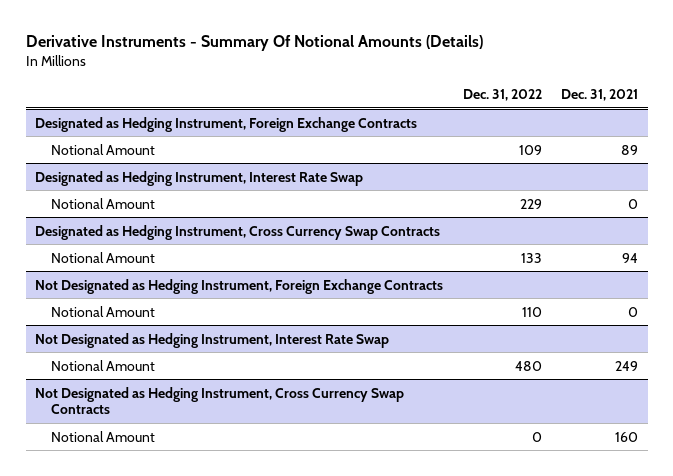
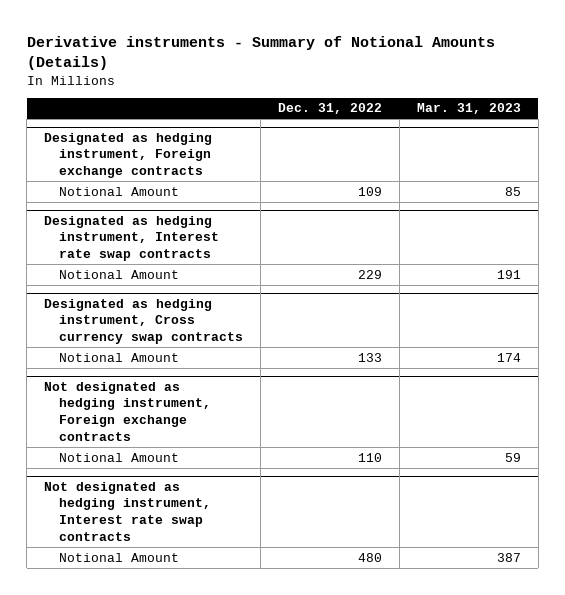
- Derivative Instruments - Summary Of Notional Amounts (Details)
+ Derivative instruments - Summary of Notional Amounts (Details)
- | Dec. 31, 2022 | Dec. 31, 2021
+ | Dec. 31, 2022 | Mar. 31, 2023
- Designated as Hedging Instrument, Foreign Exchange Contracts
+ Designated as hedging instrument, Foreign exchange contracts
- Designated as Hedging Instrument, Interest Rate Swap
+ Designated as hedging instrument, Interest rate swap contracts
- Designated as Hedging Instrument, Cross Currency Swap Contracts
+ Designated as hedging instrument, Cross currency swap contracts
- Not Designated as Hedging Instrument, Foreign Exchange Contracts
+ Not designated as hedging instrument, Foreign exchange contracts
- Not Designated as Hedging Instrument, Interest Rate Swap
+ Not designated as hedging instrument, Interest rate swap contracts
- Not Designated as Hedging Instrument, Cross Currency Swap Contracts
- Notional Amount | 0 | 160

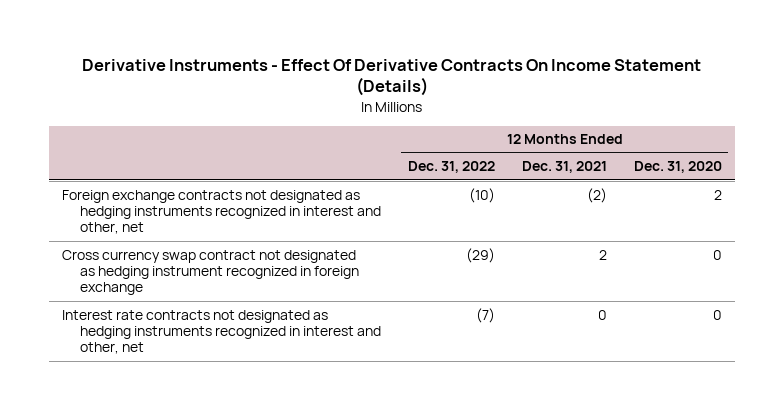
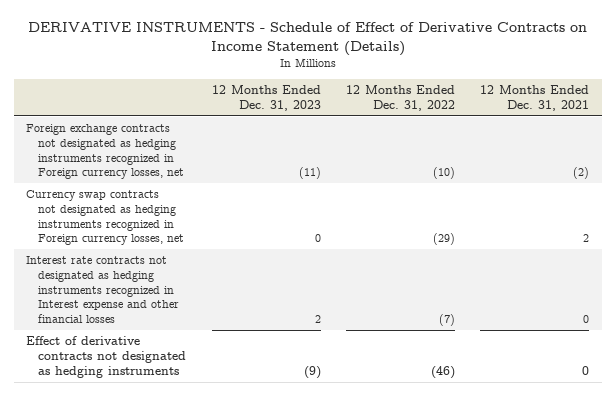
- Derivative Instruments - Effect Of Derivative Contracts On Income Statement (Details)
+ DERIVATIVE INSTRUMENTS - Schedule of Effect of Derivative Contracts on Income Statement (Details)
- | 12 Months Ended Dec. 31, 2022 | 12 Months Ended Dec. 31, 2021 | 12 Months Ended Dec. 31, 2020
+ | 12 Months Ended Dec. 31, 2023 | 12 Months Ended Dec. 31, 2022 | 12 Months Ended Dec. 31, 2021
- Foreign exchange contracts not designated as hedging instruments recognized in interest and other, net | (10) | (2) | 2
- Cross currency swap contract not designated as hedging instrument recognized in foreign exchange | (29) | 2 | 0
- Interest rate contracts not designated as hedging instruments recognized in interest and other, net | (7) | 0 | 0
+ Foreign exchange contracts not designated as hedging instruments recognized in Foreign currency losses, net | (11) | (10) | (2)
+ Currency swap contracts not designated as hedging instruments recognized in Foreign currency losses, net | 0 | (29) | 2
+ Interest rate contracts not designated as hedging instruments recognized in Interest expense and other financial losses | 2 | (7) | 0
+ Effect of derivative contracts not designated as hedging instruments | (9) | (46) | 0

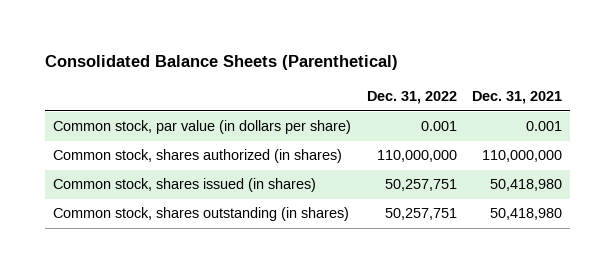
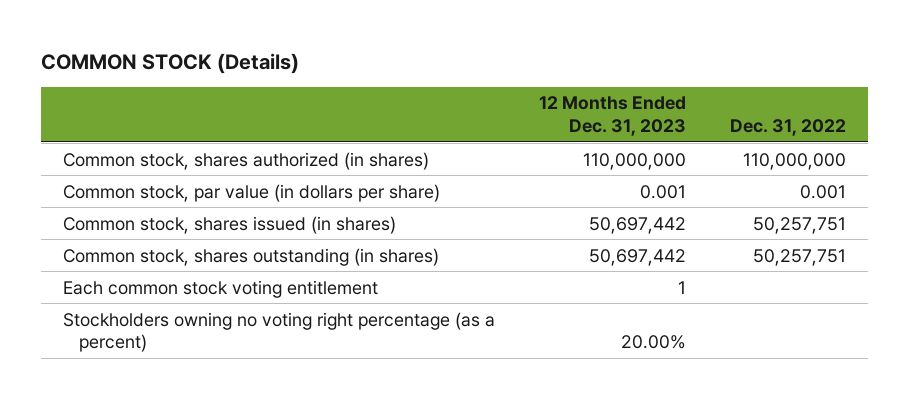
- Consolidated Balance Sheets (Parenthetical)
+ COMMON STOCK (Details)
- | Dec. 31, 2022 | Dec. 31, 2021
+ | 12 Months Ended Dec. 31, 2023 | Dec. 31, 2022
moved down: Common stock, par value (in dollars per share) | 0.001 | 0.001
+ Each common stock voting entitlement | 1 |
+ Stockholders owning no voting right percentage (as a percent) | 20.00% |

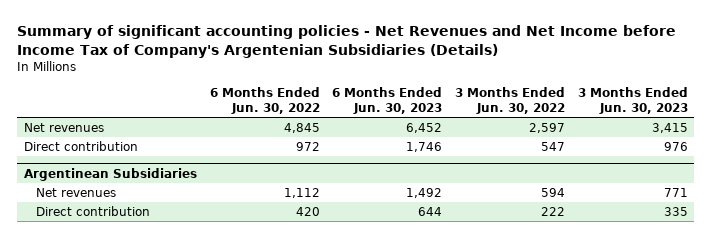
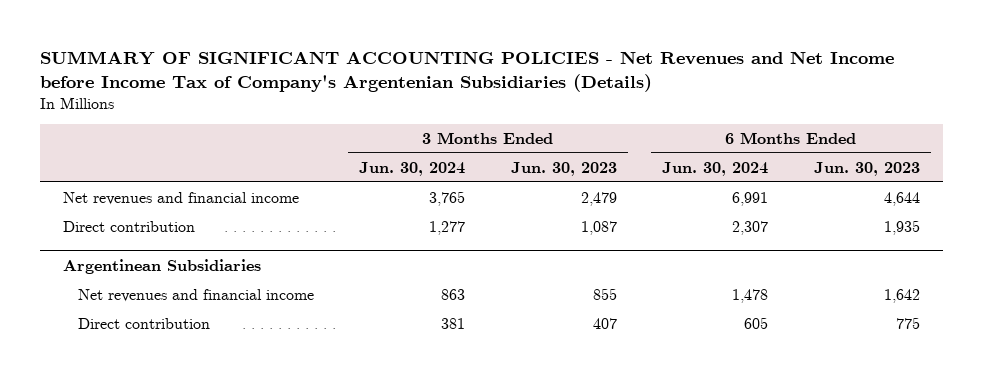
- Summary of significant accounting policies - Net Revenues and Net Income before Income Tax of Company's Argentenian Subsidiaries (Details)
+ SUMMARY OF SIGNIFICANT ACCOUNTING POLICIES - Net Revenues and Net Income before Income Tax of Company's Argentenian Subsidiaries (Details)
- | 6 Months Ended Jun. 30, 2022 | 6 Months Ended Jun. 30, 2023 | 3 Months Ended Jun. 30, 2022 | 3 Months Ended Jun. 30, 2023
+ | 3 Months Ended Jun. 30, 2024 | 3 Months Ended Jun. 30, 2023 | 6 Months Ended Jun. 30, 2024 | 6 Months Ended Jun. 30, 2023
- Net revenues | 4,845 | 6,452 | 2,597 | 3,415
- Direct contribution | 972 | 1,746 | 547 | 976
+ Net revenues and financial income | 3,765 | 2,479 | 6,991 | 4,644
+ Direct contribution | 1,277 | 1,087 | 2,307 | 1,935
@ Argentinean Subsidiaries
- Net revenues | 1,112 | 1,492 | 594 | 771
- Direct contribution | 420 | 644 | 222 | 335
+ Net revenues and financial income | 863 | 855 | 1,478 | 1,642
+ Direct contribution | 381 | 407 | 605 | 775

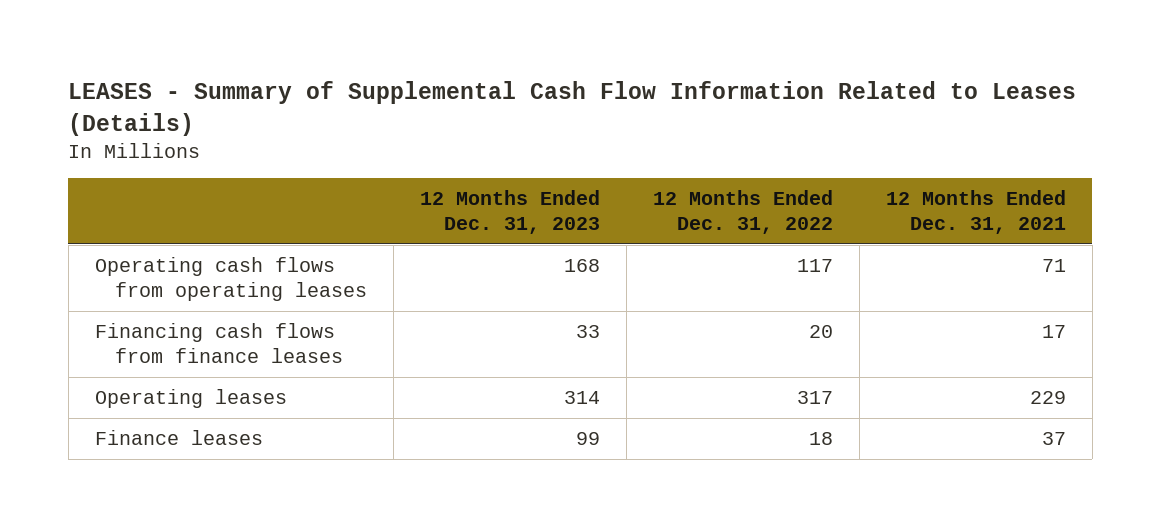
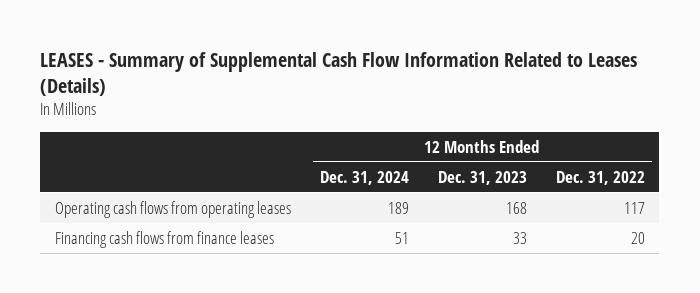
- | 12 Months Ended Dec. 31, 2023 | 12 Months Ended Dec. 31, 2022 | 12 Months Ended Dec. 31, 2021
+ | 12 Months Ended Dec. 31, 2024 | 12 Months Ended Dec. 31, 2023 | 12 Months Ended Dec. 31, 2022
- Operating leases | 314 | 317 | 229
- Finance leases | 99 | 18 | 37

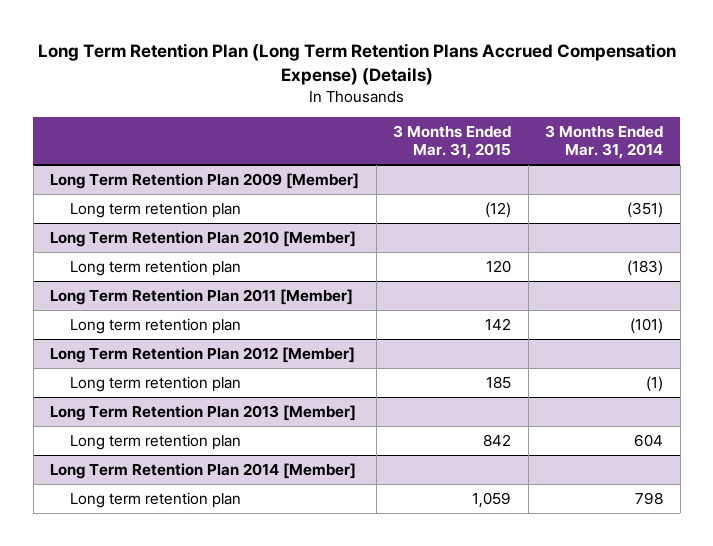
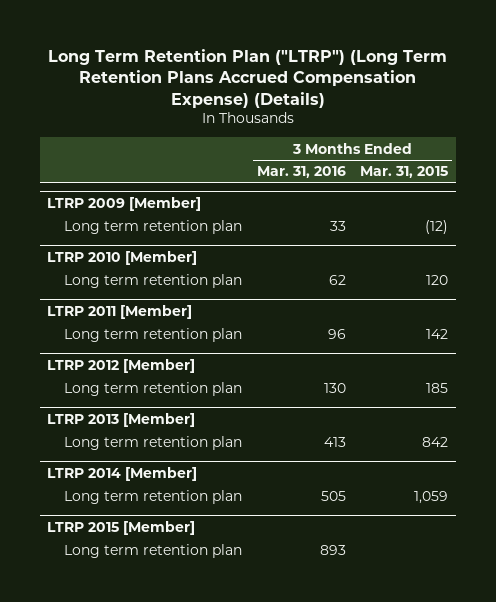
- Long Term Retention Plan (Long Term Retention Plans Accrued Compensation Expense) (Details)
+ Long Term Retention Plan ("LTRP") (Long Term Retention Plans Accrued Compensation Expense) (Details)
- | 3 Months Ended Mar. 31, 2015 | 3 Months Ended Mar. 31, 2014
+ | 3 Months Ended Mar. 31, 2016 | 3 Months Ended Mar. 31, 2015
- Long Term Retention Plan 2009 [Member]
+ LTRP 2009 [Member]
- Long Term Retention Plan 2010 [Member]
+ LTRP 2010 [Member]
- Long Term Retention Plan 2011 [Member]
+ LTRP 2011 [Member]
- Long Term Retention Plan 2012 [Member]
+ LTRP 2012 [Member]
- Long Term Retention Plan 2013 [Member]
+ LTRP 2013 [Member]
- Long Term Retention Plan 2014 [Member]
+ LTRP 2014 [Member]
+ LTRP 2015 [Member]
+ Long term retention plan | 893 |

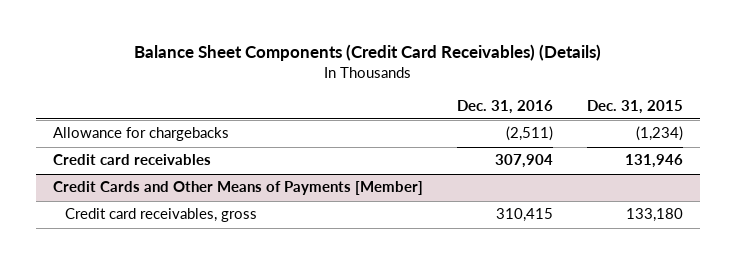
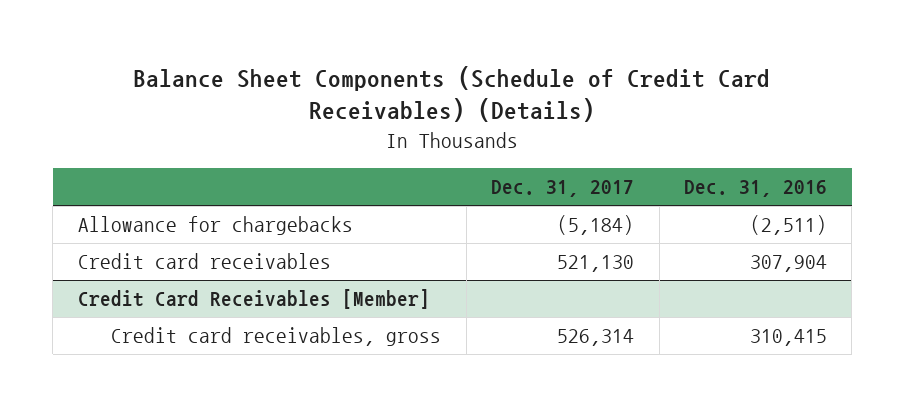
- Balance Sheet Components (Credit Card Receivables) (Details)
+ Balance Sheet Components (Schedule of Credit Card Receivables) (Details)
- | Dec. 31, 2016 | Dec. 31, 2015
+ | Dec. 31, 2017 | Dec. 31, 2016
- Credit Cards and Other Means of Payments [Member]
+ Credit Card Receivables [Member]

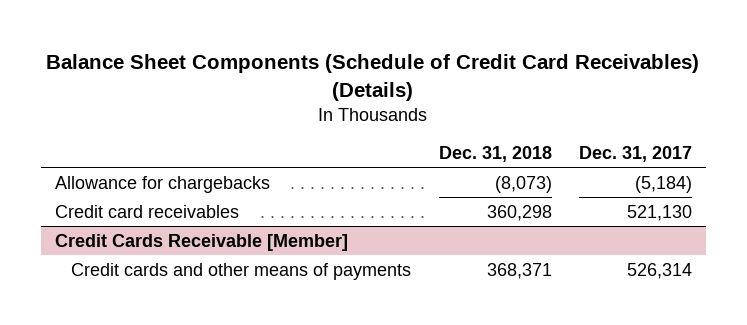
- | Dec. 31, 2017 | Dec. 31, 2016
+ | Dec. 31, 2018 | Dec. 31, 2017
- Credit Card Receivables [Member]
- Credit card receivables, gross | 526,314 | 310,415
+ Credit Cards Receivable [Member]
+ Credit cards and other means of payments | 368,371 | 526,314

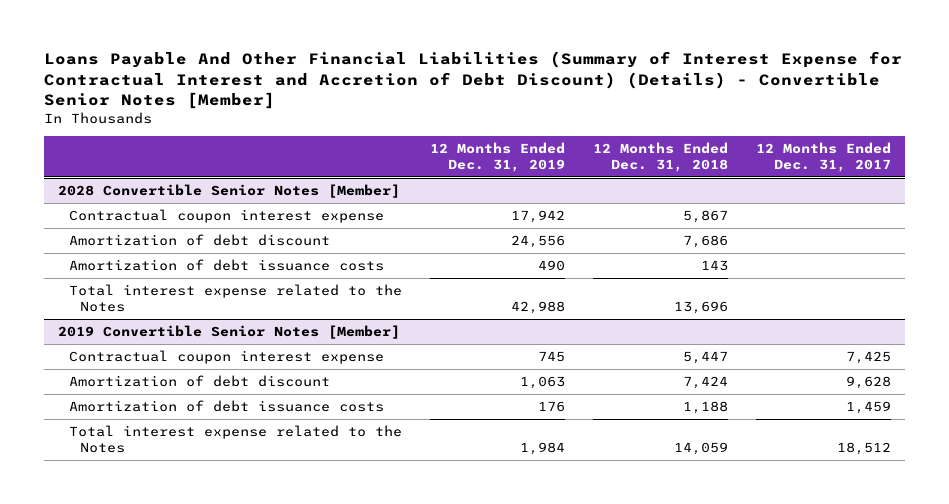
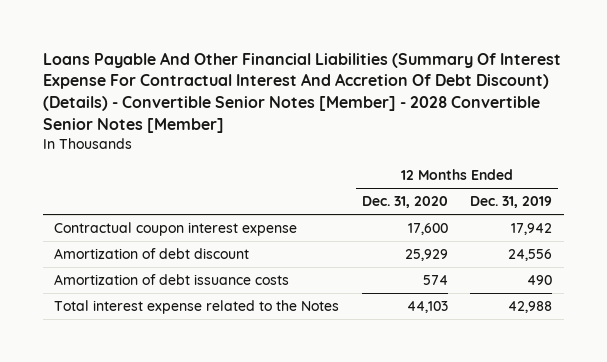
- Loans Payable And Other Financial Liabilities (Summary of Interest Expense for Contractual Interest and Accretion of Debt Discount) (Details) - Convertible Senior Notes [Member]
+ Loans Payable And Other Financial Liabilities (Summary Of Interest Expense For Contractual Interest And Accretion Of Debt Discount) (Details) - Convertible Senior Notes [Member] - 2028 Convertible Senior Notes [Member]
- | 12 Months Ended Dec. 31, 2019 | 12 Months Ended Dec. 31, 2018 | 12 Months Ended Dec. 31, 2017
+ | 12 Months Ended Dec. 31, 2020 | 12 Months Ended Dec. 31, 2019
- 2028 Convertible Senior Notes [Member]
- 2019 Convertible Senior Notes [Member]
- Contractual coupon interest expense | 745 | 5,447 | 7,425
- Amortization of debt discount | 1,063 | 7,424 | 9,628
- Amortization of debt issuance costs | 176 | 1,188 | 1,459
- Total interest expense related to the Notes | 1,984 | 14,059 | 18,512

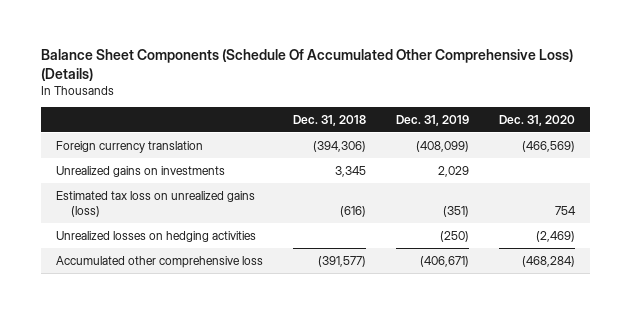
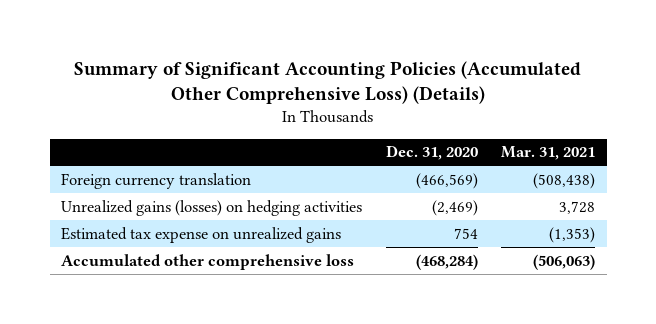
- Balance Sheet Components (Schedule Of Accumulated Other Comprehensive Loss) (Details)
+ Summary of Significant Accounting Policies (Accumulated Other Comprehensive Loss) (Details)
- | Dec. 31, 2018 | Dec. 31, 2019 | Dec. 31, 2020
+ | Dec. 31, 2020 | Mar. 31, 2021
- Unrealized gains on investments | 3,345 | 2,029 |
- Estimated tax loss on unrealized gains (loss) | (616) | (351) | 754
- Unrealized losses on hedging activities | | (250) | (2,469)
+ Unrealized gains (losses) on hedging activities | (2,469) | 3,728
+ Estimated tax expense on unrealized gains | 754 | (1,353)

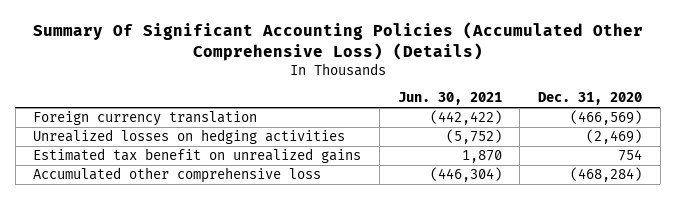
- Summary of Significant Accounting Policies (Accumulated Other Comprehensive Loss) (Details)
+ Summary Of Significant Accounting Policies (Accumulated Other Comprehensive Loss) (Details)
- | Dec. 31, 2020 | Mar. 31, 2021
+ | Jun. 30, 2021 | Dec. 31, 2020
- Unrealized gains (losses) on hedging activities | (2,469) | 3,728
- Estimated tax expense on unrealized gains | 754 | (1,353)
+ Unrealized losses on hedging activities | (5,752) | (2,469)
+ Estimated tax benefit on unrealized gains | 1,870 | 754

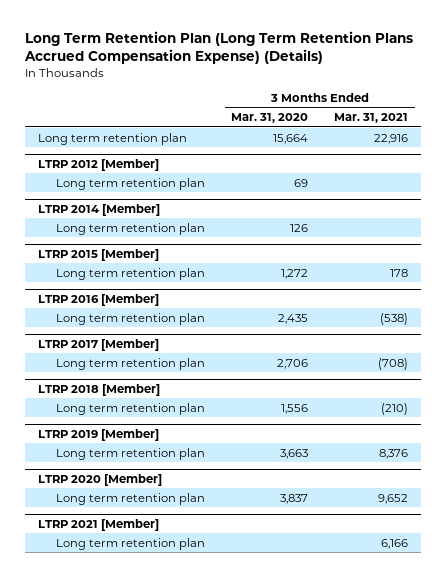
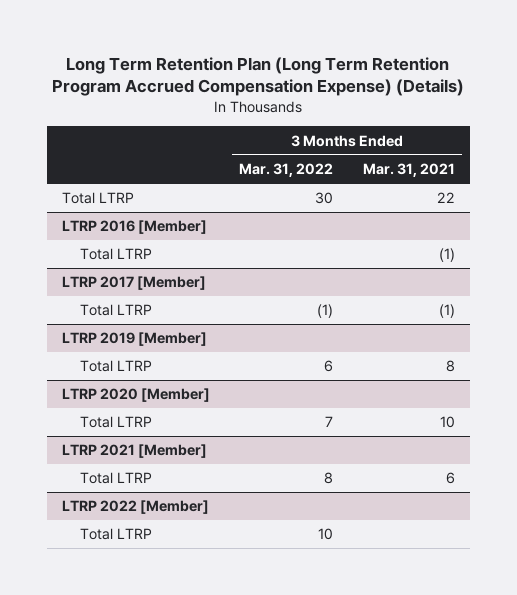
- Long Term Retention Plan (Long Term Retention Plans Accrued Compensation Expense) (Details)
+ Long Term Retention Plan (Long Term Retention Program Accrued Compensation Expense) (Details)
- | 3 Months Ended Mar. 31, 2020 | 3 Months Ended Mar. 31, 2021
+ | 3 Months Ended Mar. 31, 2022 | 3 Months Ended Mar. 31, 2021
- Long term retention plan | 15,664 | 22,916
- LTRP 2012 [Member]
- Long term retention plan | 69 |
- LTRP 2014 [Member]
- Long term retention plan | 126 |
- LTRP 2015 [Member]
- Long term retention plan | 1,272 | 178
+ Total LTRP | 30 | 22
@ LTRP 2016 [Member]
- Long term retention plan | 2,435 | (538)
+ Total LTRP | | (1)
@ LTRP 2017 [Member]
- Long term retention plan | 2,706 | (708)
- LTRP 2018 [Member]
- Long term retention plan | 1,556 | (210)
@ LTRP 2017 [Member]
+ Total LTRP | (1) | (1)
@ LTRP 2019 [Member]
- Long term retention plan | 3,663 | 8,376
+ Total LTRP | 6 | 8
@ LTRP 2020 [Member]
- Long term retention plan | 3,837 | 9,652
+ Total LTRP | 7 | 10
@ LTRP 2021 [Member]
- Long term retention plan | | 6,166
+ Total LTRP | 8 | 6
+ LTRP 2022 [Member]
+ Total LTRP | 10 |

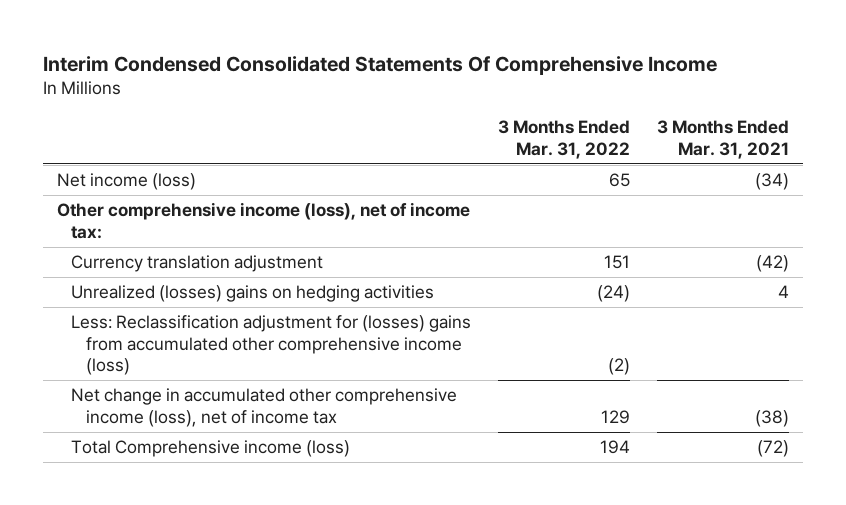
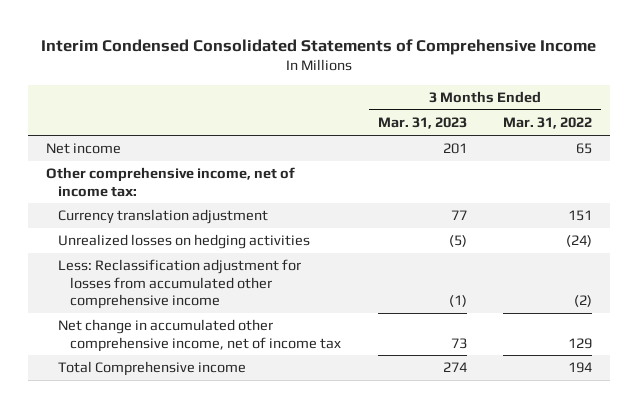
- Interim Condensed Consolidated Statements Of Comprehensive Income
+ Interim Condensed Consolidated Statements of Comprehensive Income
- | 3 Months Ended Mar. 31, 2022 | 3 Months Ended Mar. 31, 2021
+ | 3 Months Ended Mar. 31, 2023 | 3 Months Ended Mar. 31, 2022
- Net income (loss) | 65 | (34)
- Other comprehensive income (loss), net of income tax:
+ Net income | 201 | 65
+ Other comprehensive income, net of income tax:
- Unrealized (losses) gains on hedging activities | (24) | 4
- Less: Reclassification adjustment for (losses) gains from accumulated other comprehensive income (loss) | (2) |
- Net change in accumulated other comprehensive income (loss), net of income tax | 129 | (38)
- Total Comprehensive income (loss) | 194 | (72)
+ Unrealized losses on hedging activities | (5) | (24)
+ Less: Reclassification adjustment for losses from accumulated other comprehensive income | (1) | (2)
+ Net change in accumulated other comprehensive income, net of income tax | 73 | 129
+ Total Comprehensive income | 274 | 194

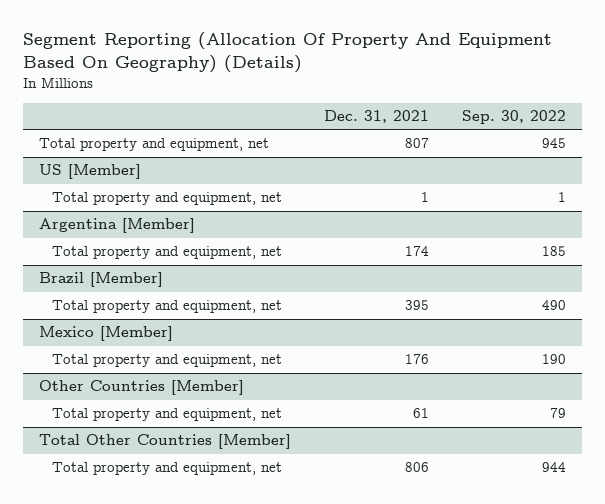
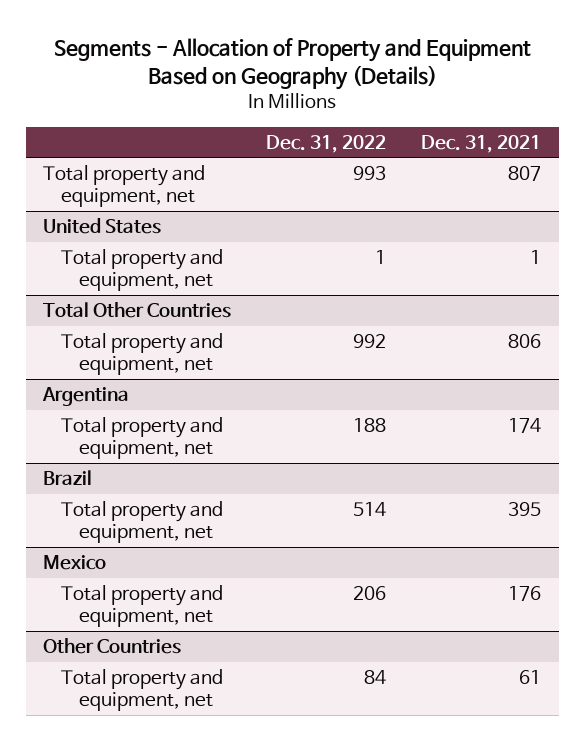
- Segment Reporting (Allocation Of Property And Equipment Based On Geography) (Details)
+ Segments - Allocation of Property and Equipment Based on Geography (Details)
- | Dec. 31, 2021 | Sep. 30, 2022
+ | Dec. 31, 2022 | Dec. 31, 2021
- US [Member]
+ United States
- Argentina [Member]
+ Total Other Countries
+ Total property and equipment, net | 992 | 806
+ Argentina
- Brazil [Member]
+ Brazil
- Mexico [Member]
+ Mexico
- Other Countries [Member]
+ Other Countries
- Total Other Countries [Member]
- Total property and equipment, net | 806 | 944

